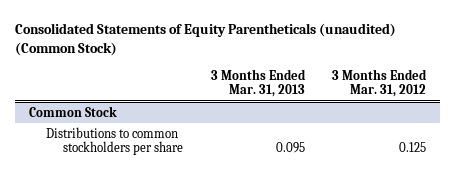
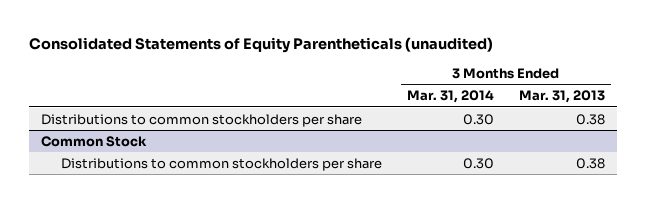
- Consolidated Statements of Equity Parentheticals (unaudited) (Common Stock)
+ Consolidated Statements of Equity Parentheticals (unaudited)
- | 3 Months Ended Mar. 31, 2013 | 3 Months Ended Mar. 31, 2012
+ | 3 Months Ended Mar. 31, 2014 | 3 Months Ended Mar. 31, 2013
+ Distributions to common stockholders per share | 0.30 | 0.38
@ Common Stock
- Distributions to common stockholders per share | 0.095 | 0.125
+ Distributions to common stockholders per share | 0.30 | 0.38

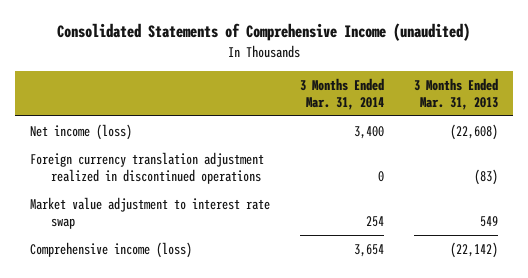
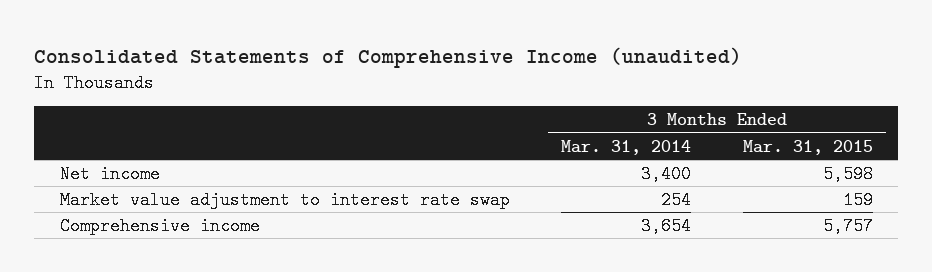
- | 3 Months Ended Mar. 31, 2014 | 3 Months Ended Mar. 31, 2013
+ | 3 Months Ended Mar. 31, 2014 | 3 Months Ended Mar. 31, 2015
- Net income (loss) | 3,400 | (22,608)
- Foreign currency translation adjustment realized in discontinued operations | 0 | (83)
+ Net income | 3,400 | 5,598
- Comprehensive income (loss) | 3,654 | (22,142)
+ Comprehensive income | 3,654 | 5,757

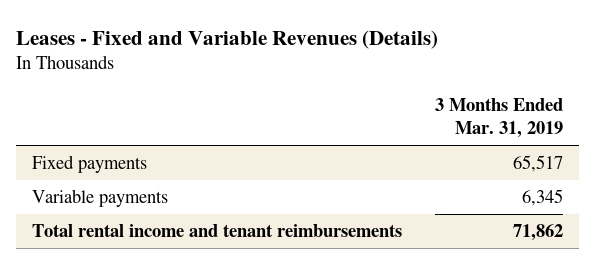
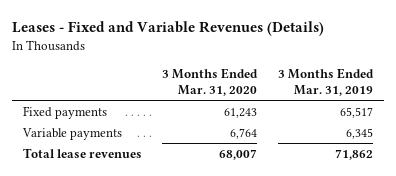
- | 3 Months Ended Mar. 31, 2019
+ | 3 Months Ended Mar. 31, 2020 | 3 Months Ended Mar. 31, 2019
- Total rental income and tenant reimbursements | 71,862
+ Total lease revenues | 68,007 | 71,862

